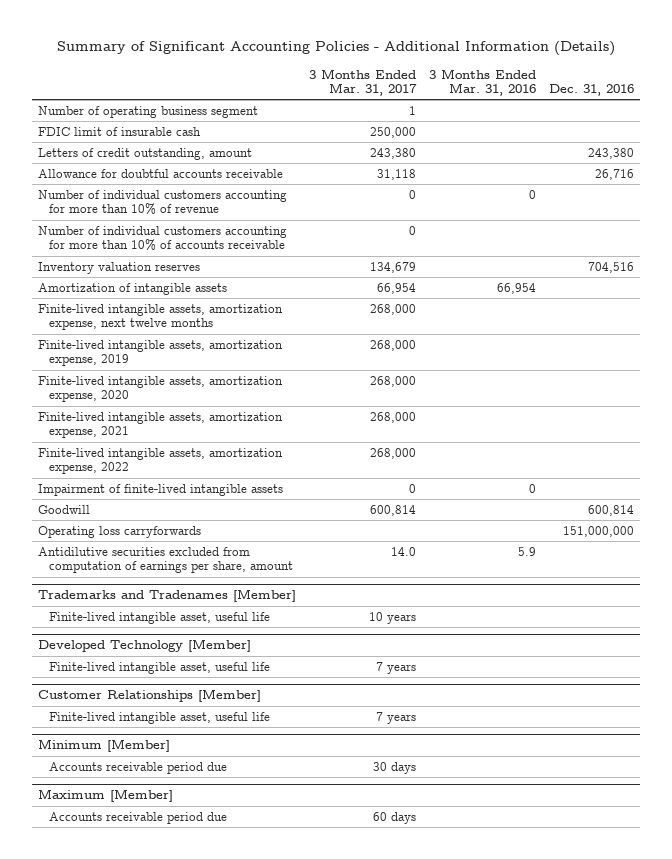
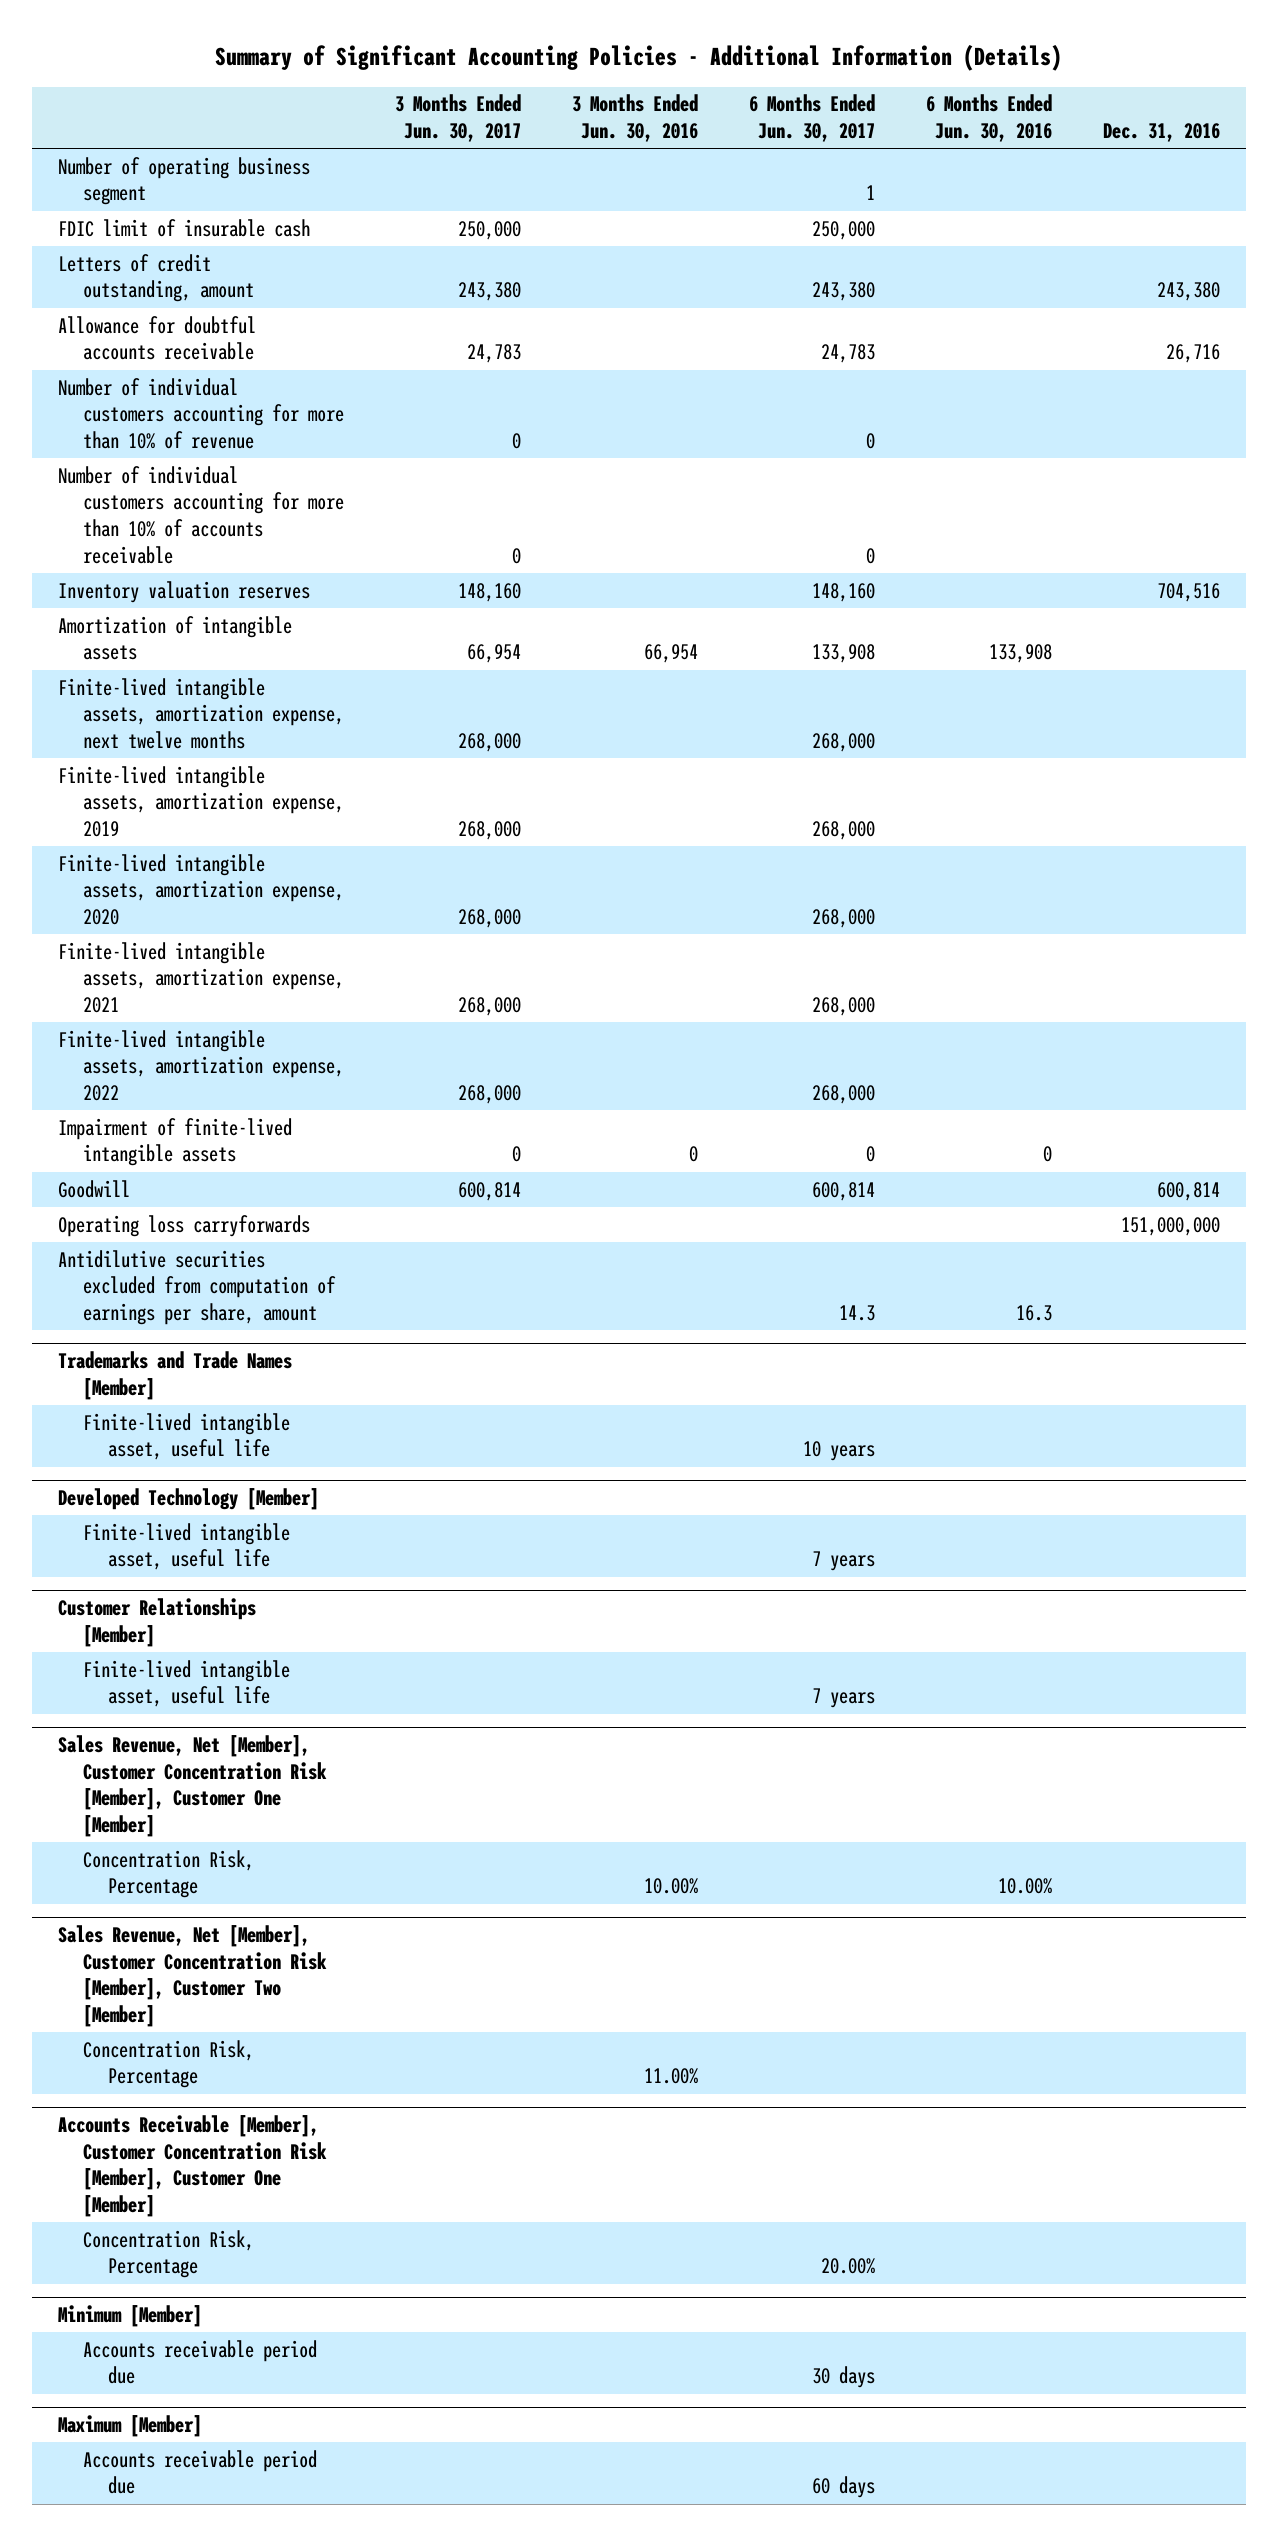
- | 3 Months Ended Mar. 31, 2017 | 3 Months Ended Mar. 31, 2016 | Dec. 31, 2016
+ | 3 Months Ended Jun. 30, 2017 | 3 Months Ended Jun. 30, 2016 | 6 Months Ended Jun. 30, 2017 | 6 Months Ended Jun. 30, 2016 | Dec. 31, 2016
- Trademarks and Tradenames [Member]
+ Trademarks and Trade Names [Member]
+ Sales Revenue, Net [Member], Customer Concentration Risk [Member], Customer One [Member]
+ Concentration Risk, Percentage | | 10.00% | | 10.00% |
+ Sales Revenue, Net [Member], Customer Concentration Risk [Member], Customer Two [Member]
+ Concentration Risk, Percentage | | 11.00% | | |
+ Accounts Receivable [Member], Customer Concentration Risk [Member], Customer One [Member]
+ Concentration Risk, Percentage | | | 20.00% | |

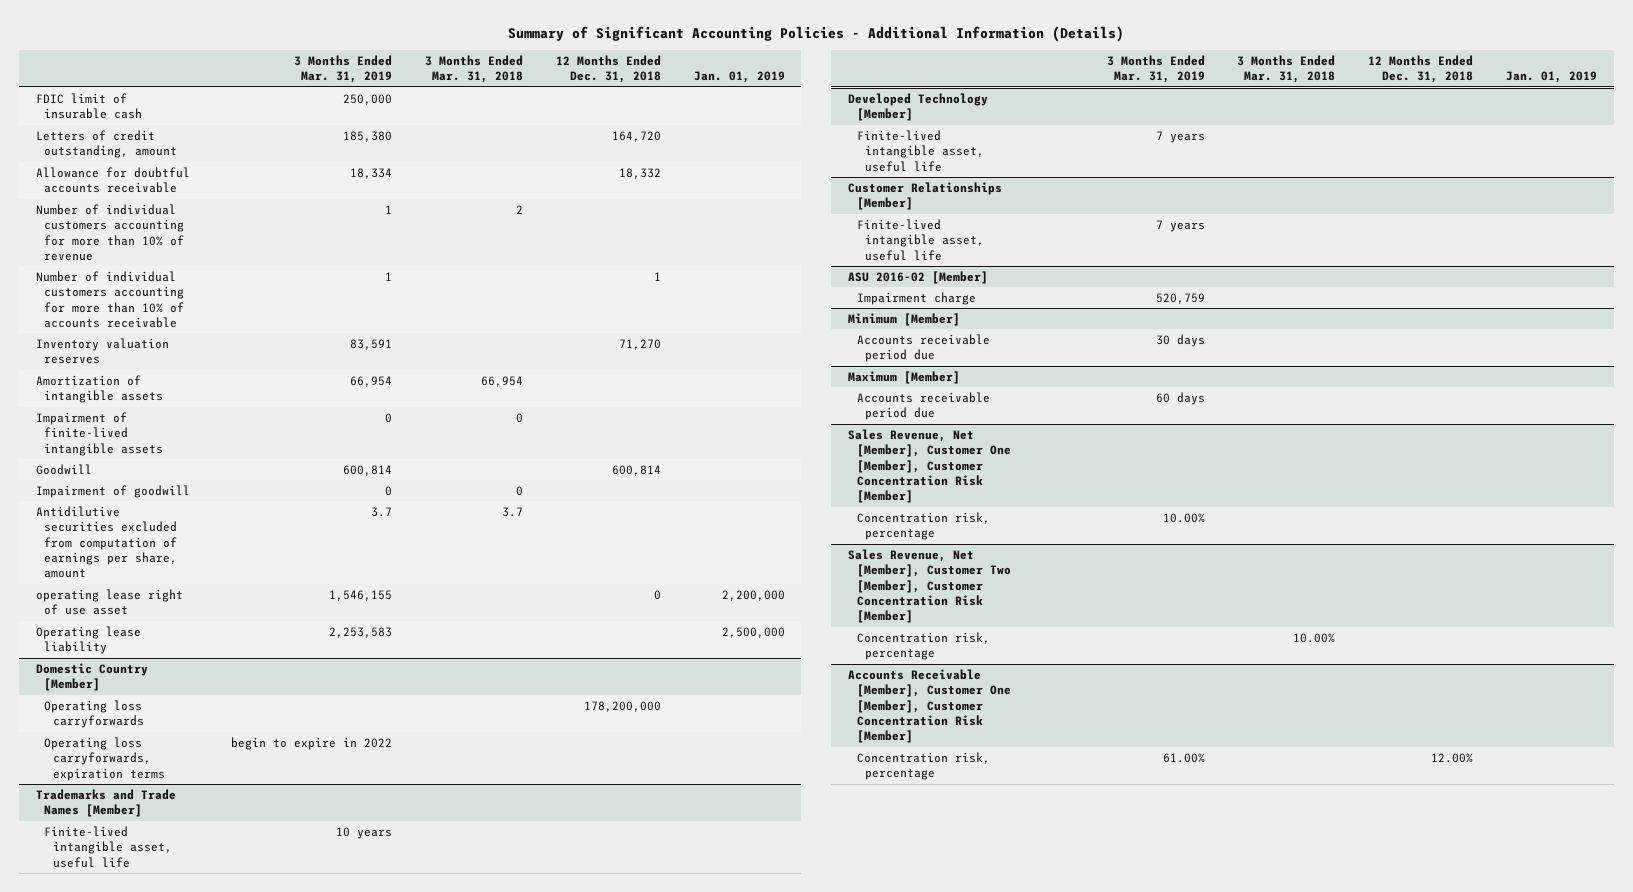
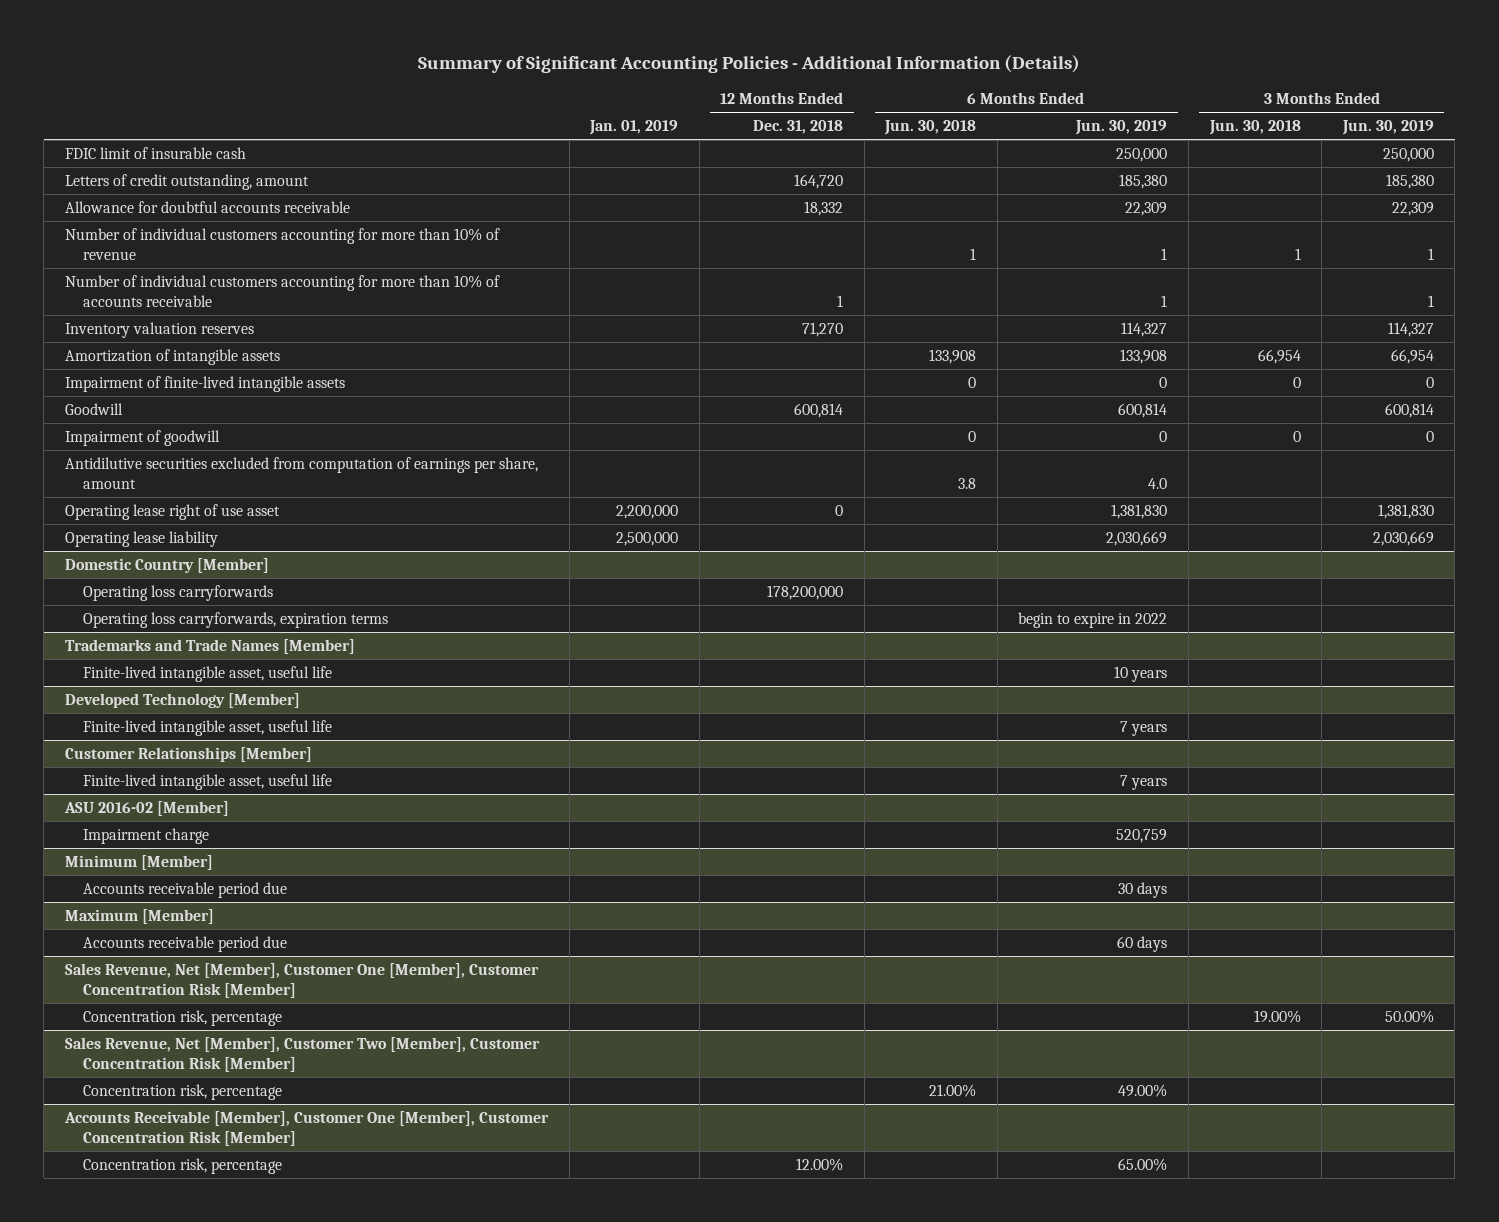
- | 3 Months Ended Mar. 31, 2019 | 3 Months Ended Mar. 31, 2018 | 12 Months Ended Dec. 31, 2018 | Jan. 01, 2019
+ | Jan. 01, 2019 | 12 Months Ended Dec. 31, 2018 | 6 Months Ended Jun. 30, 2018 | 6 Months Ended Jun. 30, 2019 | 3 Months Ended Jun. 30, 2018 | 3 Months Ended Jun. 30, 2019
- operating lease right of use asset | 1,546,155 | | 0 | 2,200,000
+ Operating lease right of use asset | 2,200,000 | 0 | | 1,381,830 | | 1,381,830

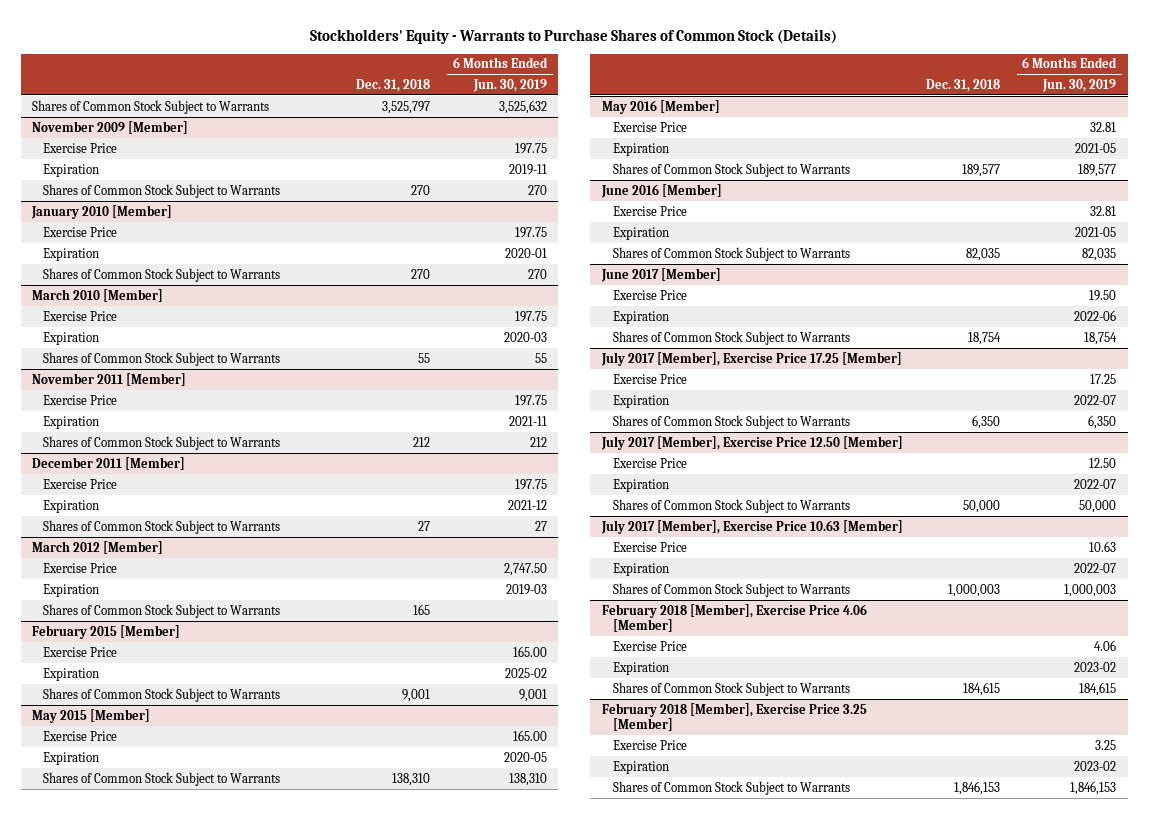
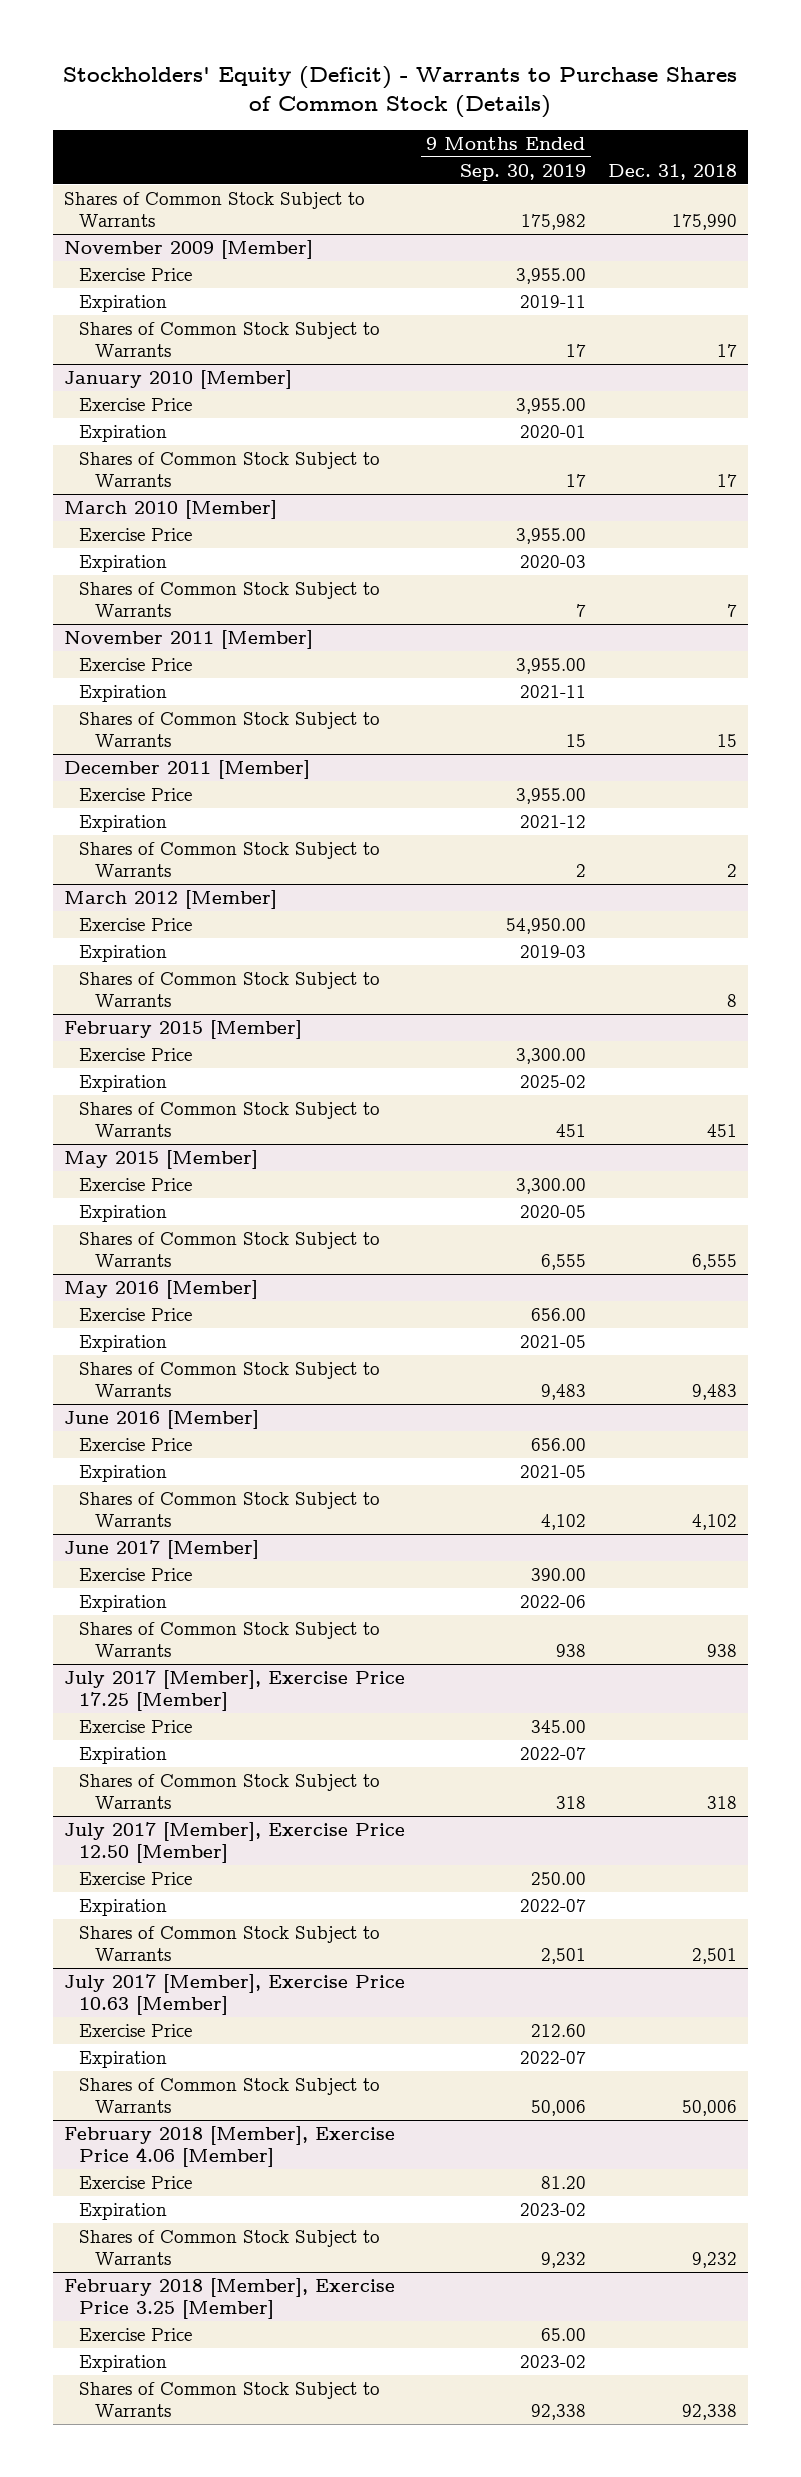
- Stockholders' Equity - Warrants to Purchase Shares of Common Stock (Details)
+ Stockholders' Equity (Deficit) - Warrants to Purchase Shares of Common Stock (Details)
- | Dec. 31, 2018 | 6 Months Ended Jun. 30, 2019
+ | 9 Months Ended Sep. 30, 2019 | Dec. 31, 2018
- Shares of Common Stock Subject to Warrants | 3,525,797 | 3,525,632
+ Shares of Common Stock Subject to Warrants | 175,982 | 175,990
@ November 2009 [Member]
- Shares of Common Stock Subject to Warrants | 270 | 270
+ Shares of Common Stock Subject to Warrants | 17 | 17
@ January 2010 [Member]
- Shares of Common Stock Subject to Warrants | 270 | 270
+ Shares of Common Stock Subject to Warrants | 17 | 17
@ March 2010 [Member]
- Shares of Common Stock Subject to Warrants | 55 | 55
+ Shares of Common Stock Subject to Warrants | 7 | 7
@ November 2011 [Member]
- Shares of Common Stock Subject to Warrants | 212 | 212
+ Shares of Common Stock Subject to Warrants | 15 | 15
@ December 2011 [Member]
- Shares of Common Stock Subject to Warrants | 27 | 27
+ Shares of Common Stock Subject to Warrants | 2 | 2
@ March 2012 [Member]
- Shares of Common Stock Subject to Warrants | 165 |
+ Shares of Common Stock Subject to Warrants | | 8
@ February 2015 [Member]
- Shares of Common Stock Subject to Warrants | 9,001 | 9,001
+ Shares of Common Stock Subject to Warrants | 451 | 451
@ May 2015 [Member]
- Shares of Common Stock Subject to Warrants | 138,310 | 138,310
+ Shares of Common Stock Subject to Warrants | 6,555 | 6,555
@ May 2016 [Member]
- Shares of Common Stock Subject to Warrants | 189,577 | 189,577
+ Shares of Common Stock Subject to Warrants | 9,483 | 9,483
@ June 2016 [Member]
- Shares of Common Stock Subject to Warrants | 82,035 | 82,035
+ Shares of Common Stock Subject to Warrants | 4,102 | 4,102
@ June 2017 [Member]
- Shares of Common Stock Subject to Warrants | 18,754 | 18,754
+ Shares of Common Stock Subject to Warrants | 938 | 938
@ July 2017 [Member], Exercise Price 17.25 [Member]
- Shares of Common Stock Subject to Warrants | 6,350 | 6,350
+ Shares of Common Stock Subject to Warrants | 318 | 318
@ July 2017 [Member], Exercise Price 12.50 [Member]
- Shares of Common Stock Subject to Warrants | 50,000 | 50,000
+ Shares of Common Stock Subject to Warrants | 2,501 | 2,501
@ July 2017 [Member], Exercise Price 10.63 [Member]
- Shares of Common Stock Subject to Warrants | 1,000,003 | 1,000,003
+ Shares of Common Stock Subject to Warrants | 50,006 | 50,006
@ February 2018 [Member], Exercise Price 4.06 [Member]
- Shares of Common Stock Subject to Warrants | 184,615 | 184,615
+ Shares of Common Stock Subject to Warrants | 9,232 | 9,232
@ February 2018 [Member], Exercise Price 3.25 [Member]
- Shares of Common Stock Subject to Warrants | 1,846,153 | 1,846,153
+ Shares of Common Stock Subject to Warrants | 92,338 | 92,338

